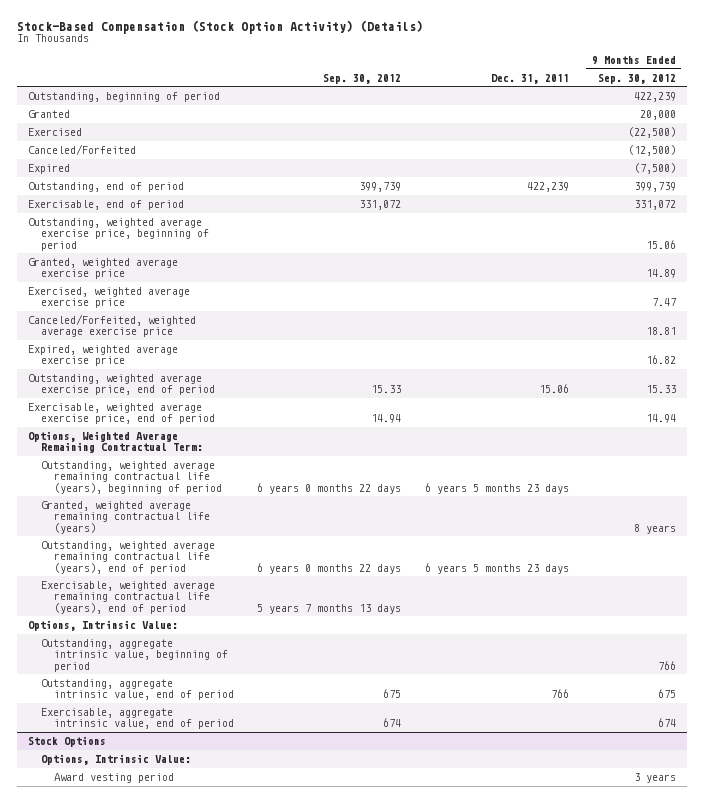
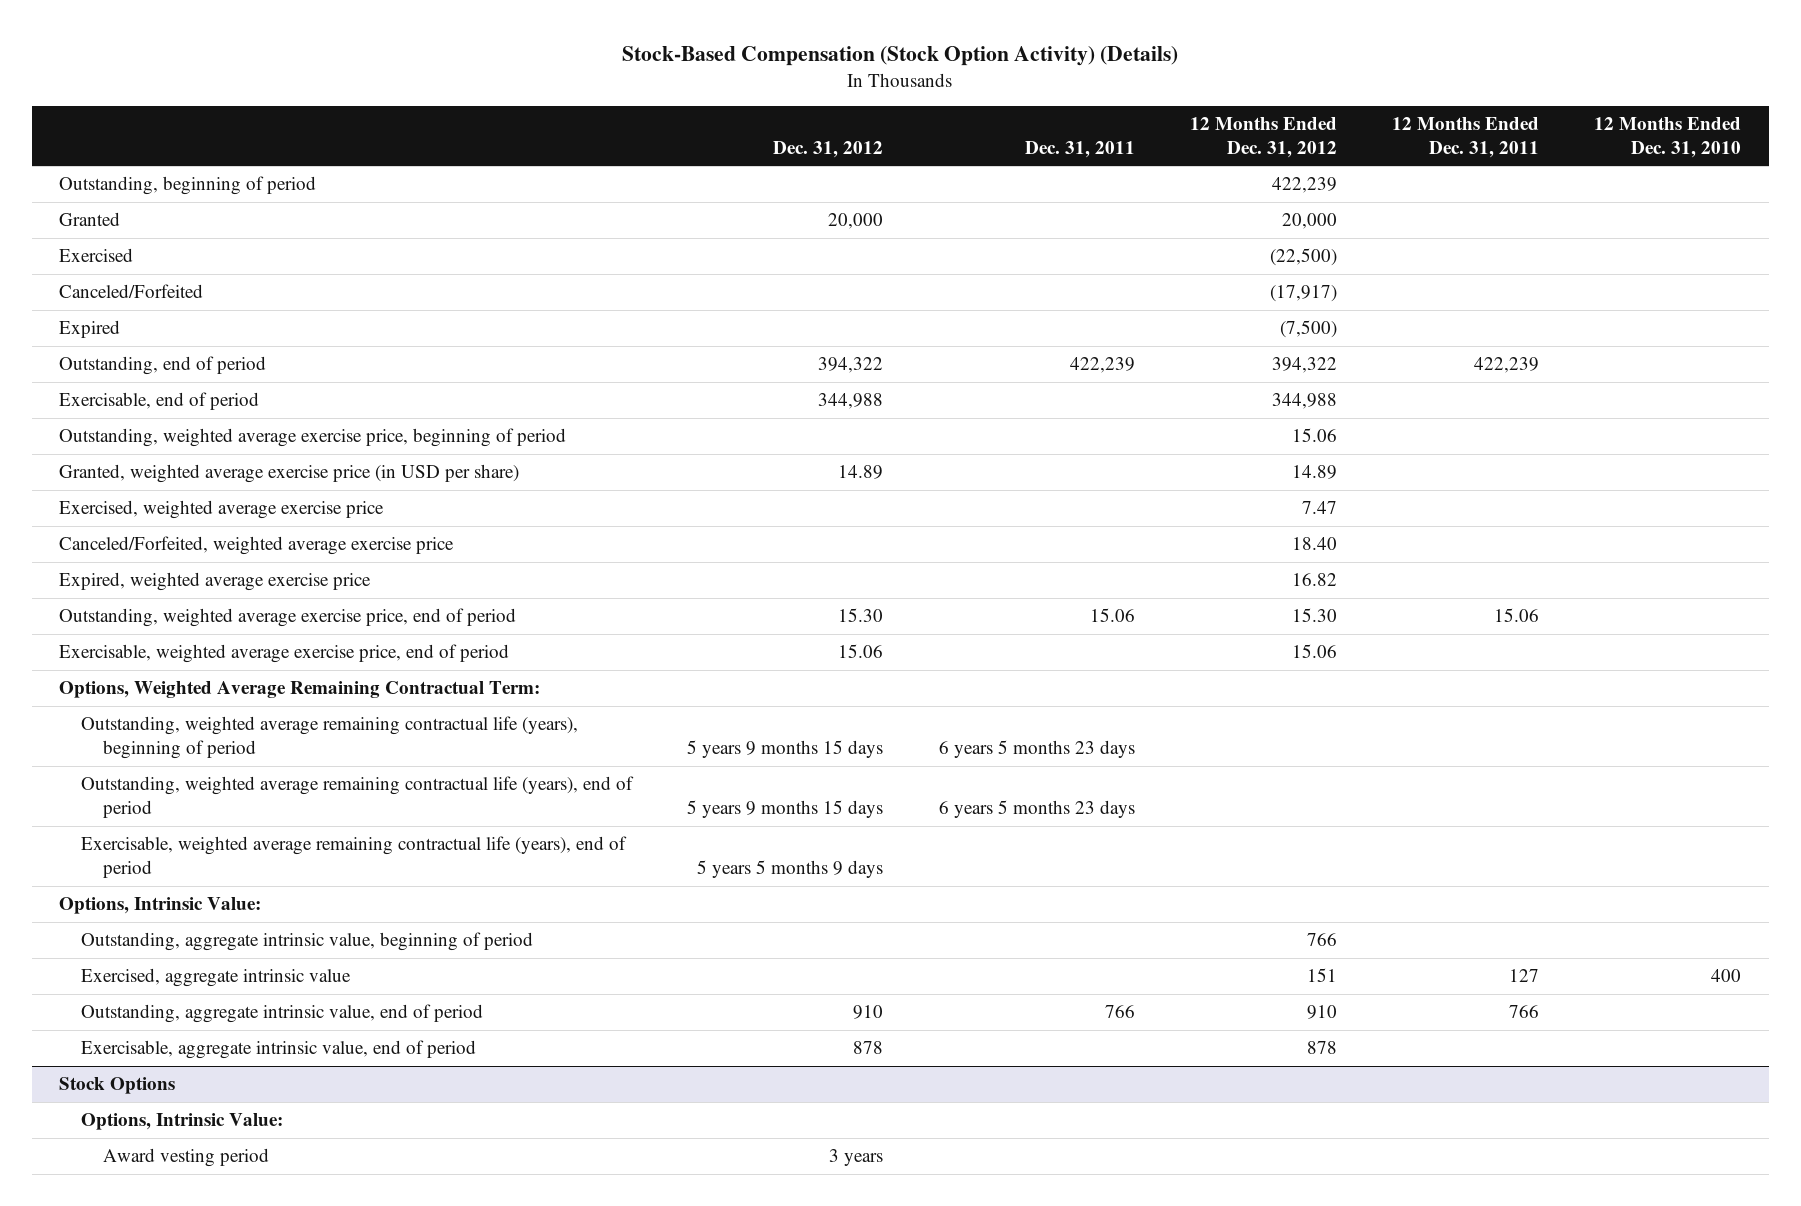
- | Sep. 30, 2012 | Dec. 31, 2011 | 9 Months Ended Sep. 30, 2012
+ | Dec. 31, 2012 | Dec. 31, 2011 | 12 Months Ended Dec. 31, 2012 | 12 Months Ended Dec. 31, 2011 | 12 Months Ended Dec. 31, 2010
- Granted, weighted average exercise price | | | 14.89
+ Granted, weighted average exercise price (in USD per share) | 14.89 | | 14.89 | |
- Granted, weighted average remaining contractual life (years) | | | 8 years
+ Exercised, aggregate intrinsic value | | | 151 | 127 | 400

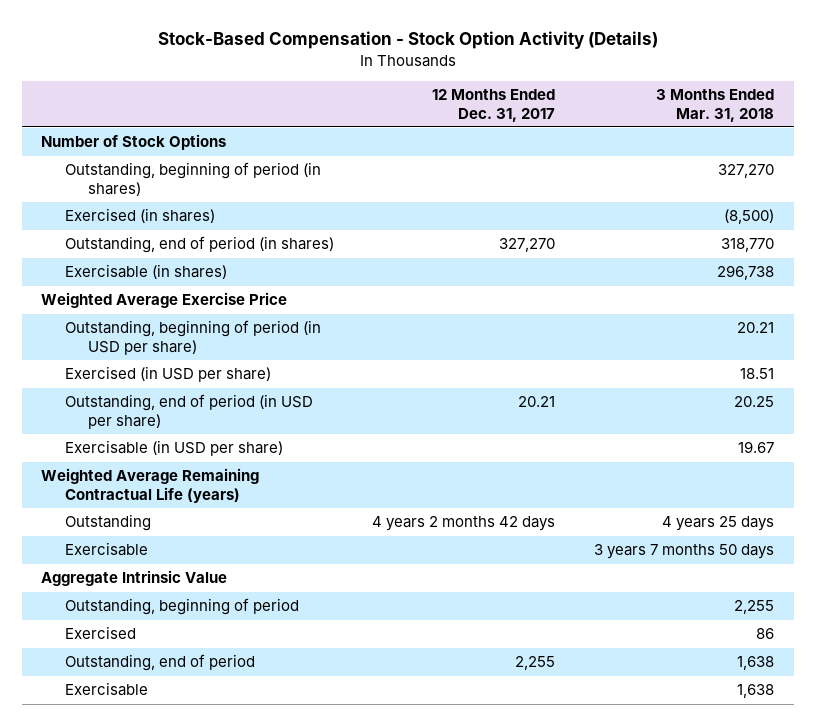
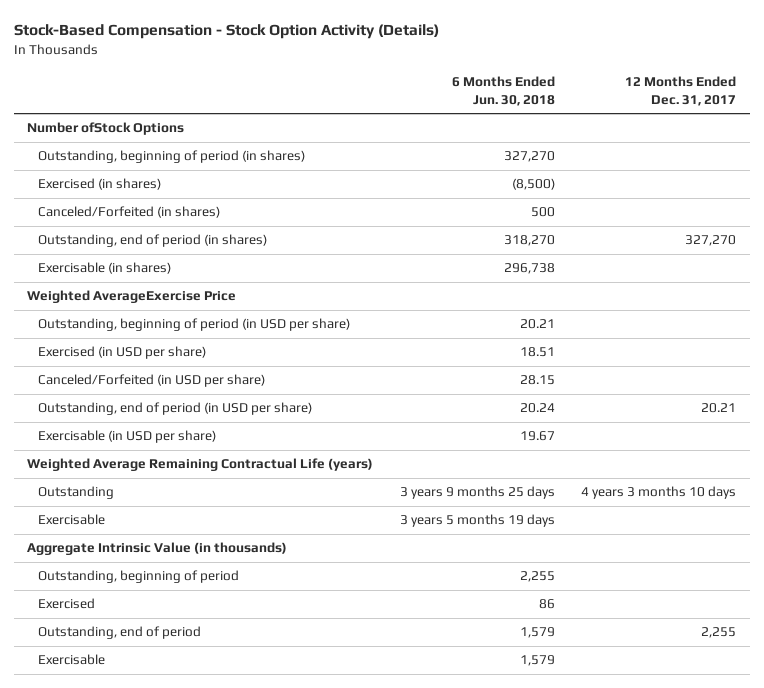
- | 12 Months Ended Dec. 31, 2017 | 3 Months Ended Mar. 31, 2018
+ | 6 Months Ended Jun. 30, 2018 | 12 Months Ended Dec. 31, 2017
- Number of Stock Options
+ Number ofStock Options
+ Canceled/Forfeited (in shares) | 500 |
- Weighted Average Exercise Price
+ Weighted AverageExercise Price
+ Canceled/Forfeited (in USD per share) | 28.15 |
- Outstanding | 4 years 2 months 42 days | 4 years 25 days
+ Outstanding | 3 years 9 months 25 days | 4 years 3 months 10 days
- Aggregate Intrinsic Value
+ Aggregate Intrinsic Value (in thousands)

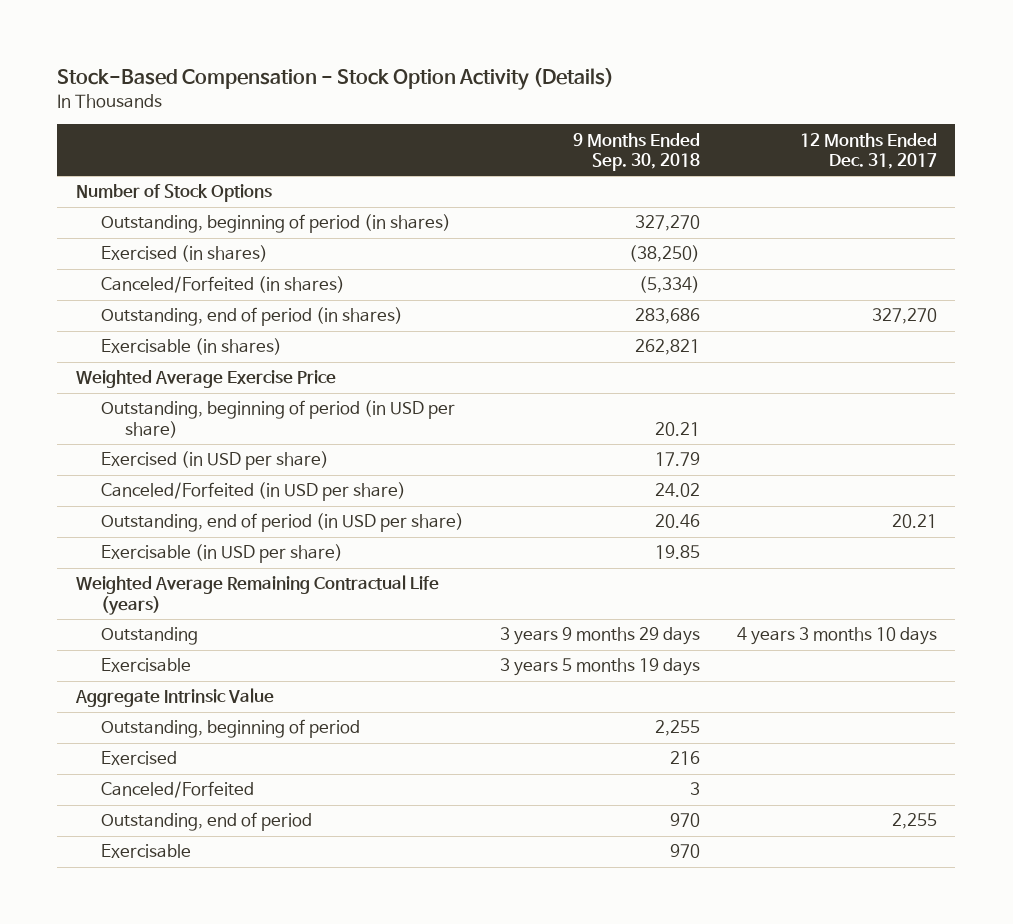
- | 6 Months Ended Jun. 30, 2018 | 12 Months Ended Dec. 31, 2017
+ | 9 Months Ended Sep. 30, 2018 | 12 Months Ended Dec. 31, 2017
- Number ofStock Options
+ Number of Stock Options
- Weighted AverageExercise Price
+ Weighted Average Exercise Price
- Aggregate Intrinsic Value (in thousands)
+ Aggregate Intrinsic Value
+ Canceled/Forfeited | 3 |

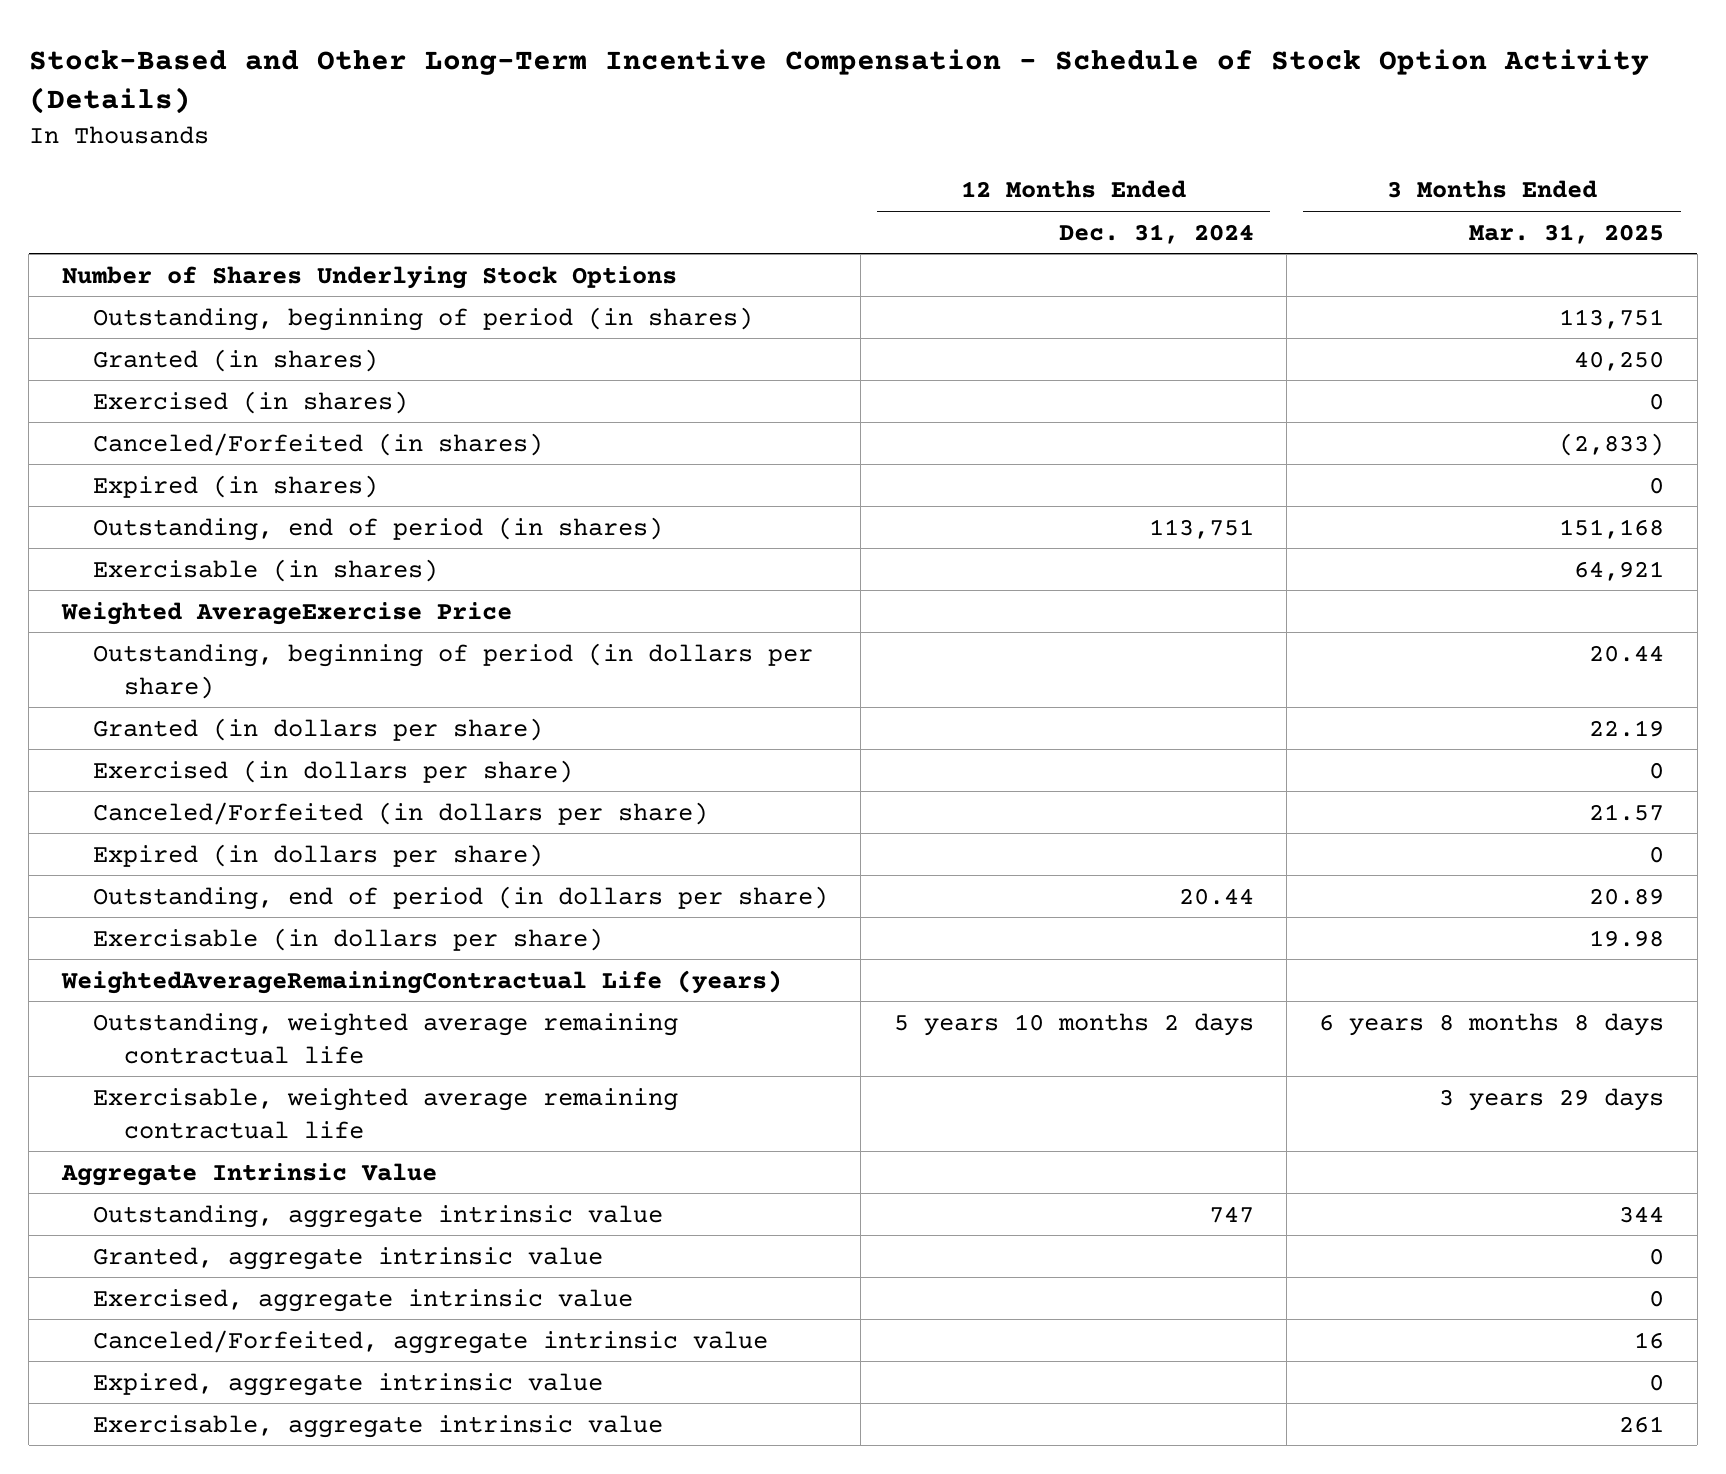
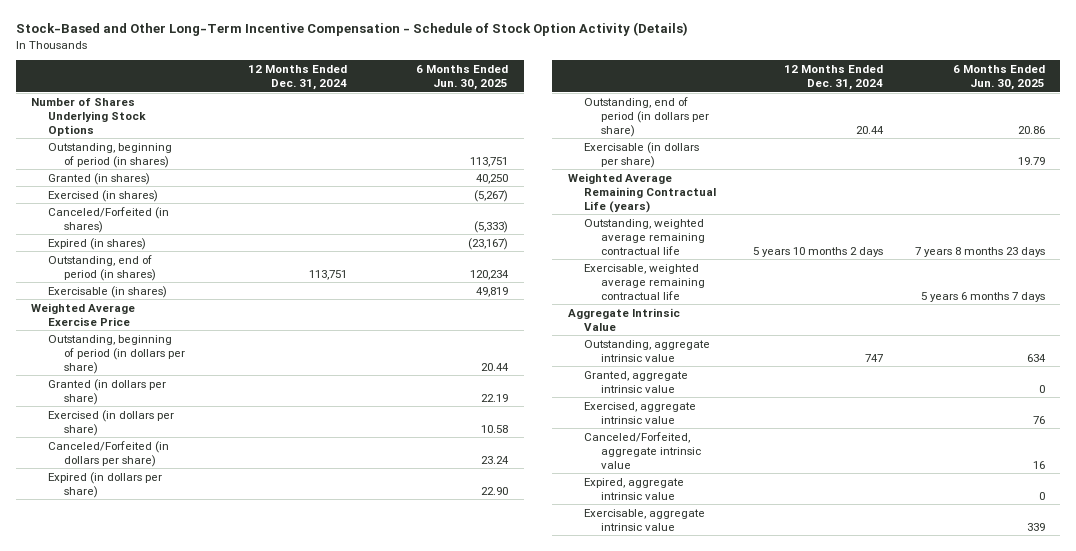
- | 12 Months Ended Dec. 31, 2024 | 3 Months Ended Mar. 31, 2025
+ | 12 Months Ended Dec. 31, 2024 | 6 Months Ended Jun. 30, 2025
- Weighted AverageExercise Price
+ Weighted Average Exercise Price
- WeightedAverageRemainingContractual Life (years)
+ Weighted Average Remaining Contractual Life (years)

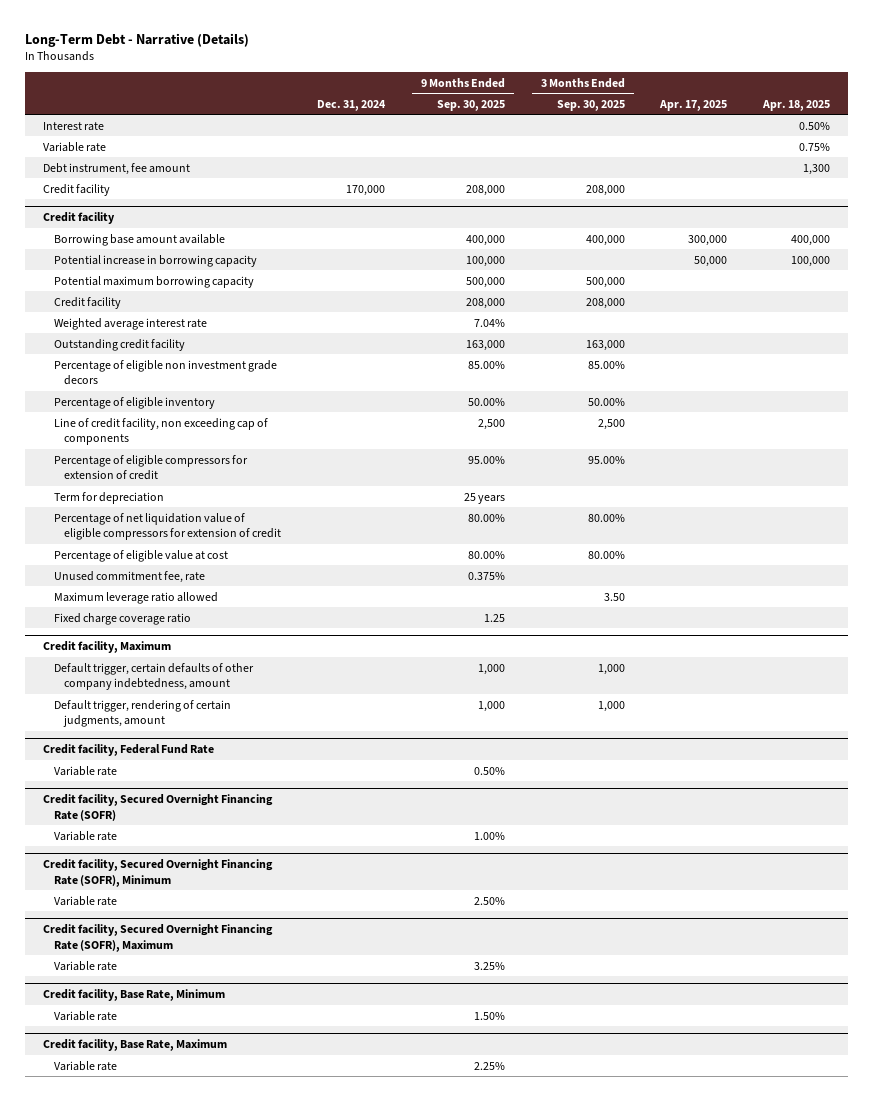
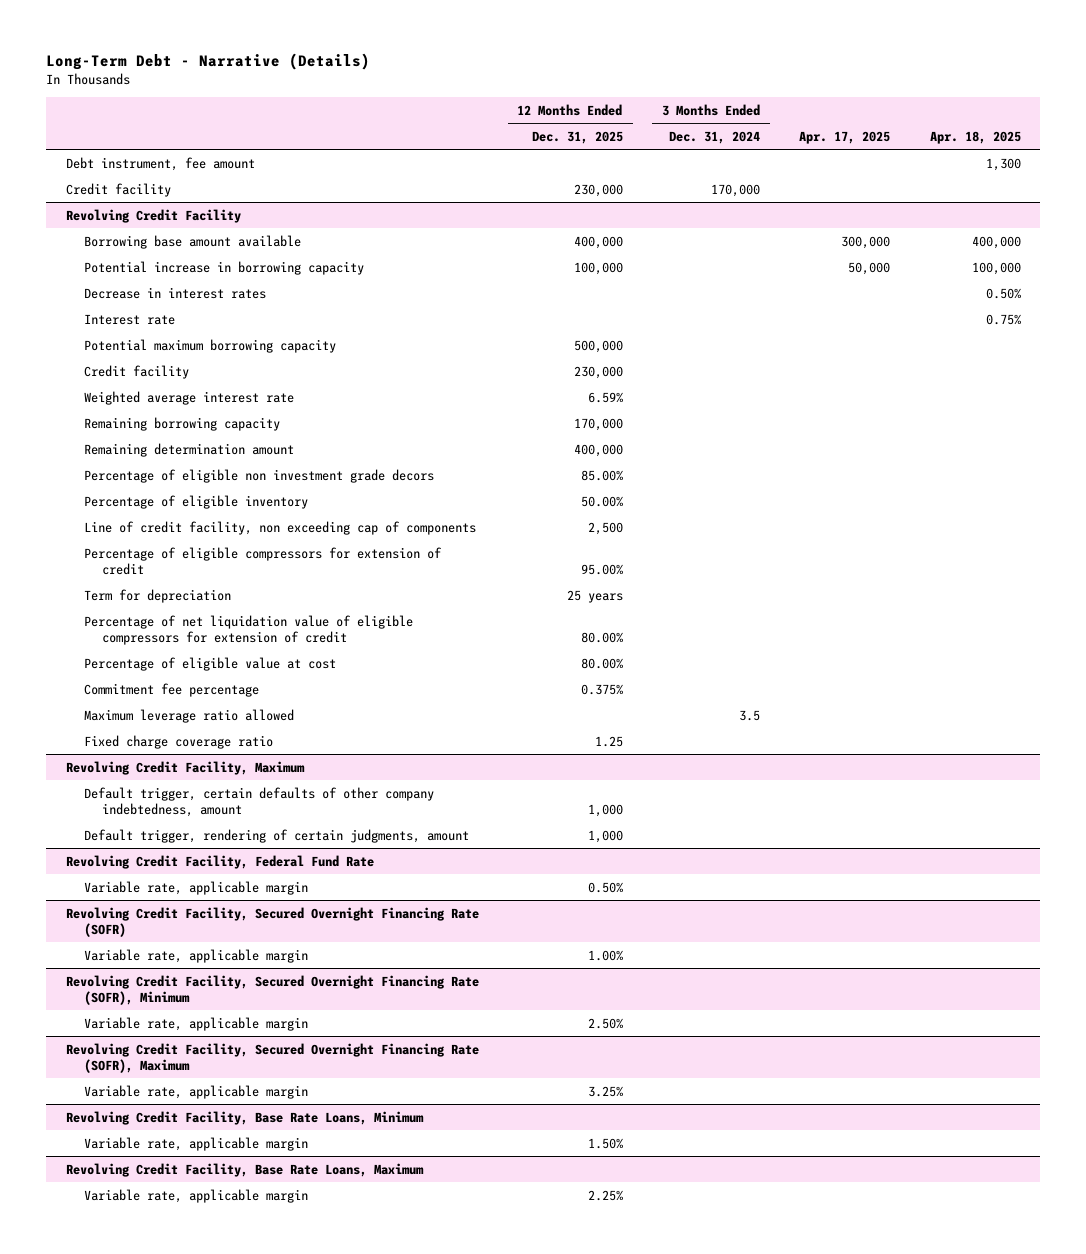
- | Dec. 31, 2024 | 9 Months Ended Sep. 30, 2025 | 3 Months Ended Sep. 30, 2025 | Apr. 17, 2025 | Apr. 18, 2025
+ | 12 Months Ended Dec. 31, 2025 | 3 Months Ended Dec. 31, 2024 | Apr. 17, 2025 | Apr. 18, 2025
- Interest rate | | | | | 0.50%
- Variable rate | | | | | 0.75%
- Credit facility
+ Revolving Credit Facility
+ Decrease in interest rates | | | | 0.50%
+ Interest rate | | | | 0.75%
- Outstanding credit facility | | 163,000 | 163,000 | |
+ Remaining borrowing capacity | 170,000 | | |
+ Remaining determination amount | 400,000 | | |
- Unused commitment fee, rate | | 0.375% | | |
+ Commitment fee percentage | 0.375% | | |
- Credit facility, Maximum
+ Revolving Credit Facility, Maximum
- Credit facility, Federal Fund Rate
- Variable rate | | 0.50% | | |
- Credit facility, Secured Overnight Financing Rate (SOFR)
- Variable rate | | 1.00% | | |
- Credit facility, Secured Overnight Financing Rate (SOFR), Minimum
- Variable rate | | 2.50% | | |
- Credit facility, Secured Overnight Financing Rate (SOFR), Maximum
- Variable rate | | 3.25% | | |
- Credit facility, Base Rate, Minimum
- Variable rate | | 1.50% | | |
- Credit facility, Base Rate, Maximum
- Variable rate | | 2.25% | | |
+ Revolving Credit Facility, Federal Fund Rate
+ Variable rate, applicable margin | 0.50% | | |
+ Revolving Credit Facility, Secured Overnight Financing Rate (SOFR)
+ Variable rate, applicable margin | 1.00% | | |
+ Revolving Credit Facility, Secured Overnight Financing Rate (SOFR), Minimum
+ Variable rate, applicable margin | 2.50% | | |
+ Revolving Credit Facility, Secured Overnight Financing Rate (SOFR), Maximum
+ Variable rate, applicable margin | 3.25% | | |
+ Revolving Credit Facility, Base Rate Loans, Minimum
+ Variable rate, applicable margin | 1.50% | | |
+ Revolving Credit Facility, Base Rate Loans, Maximum
+ Variable rate, applicable margin | 2.25% | | |

